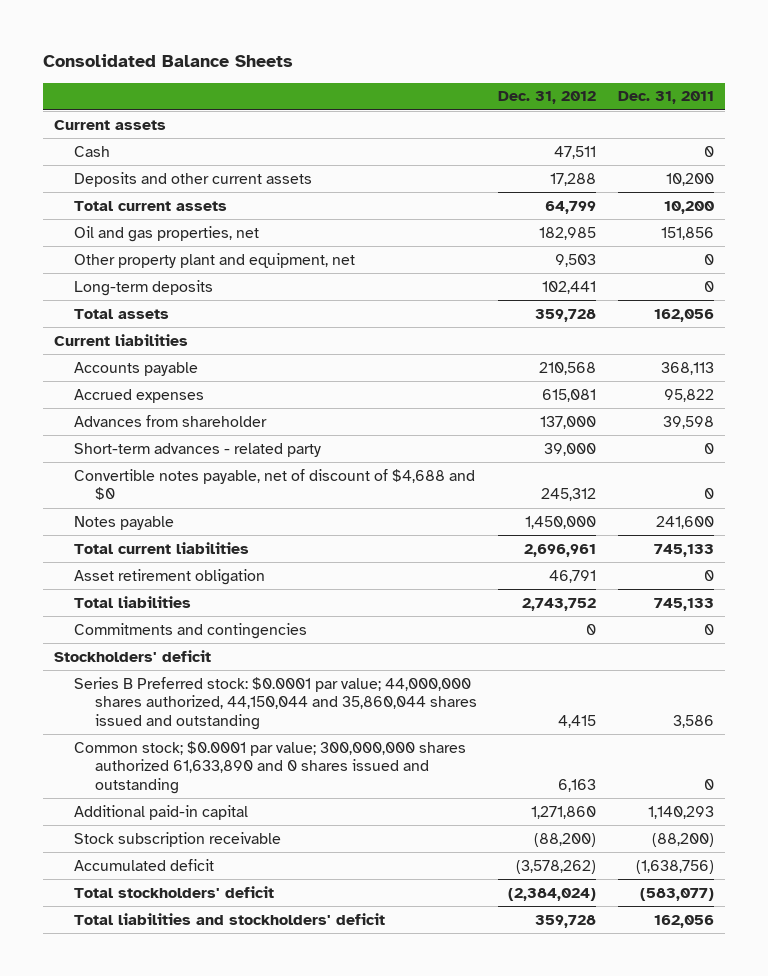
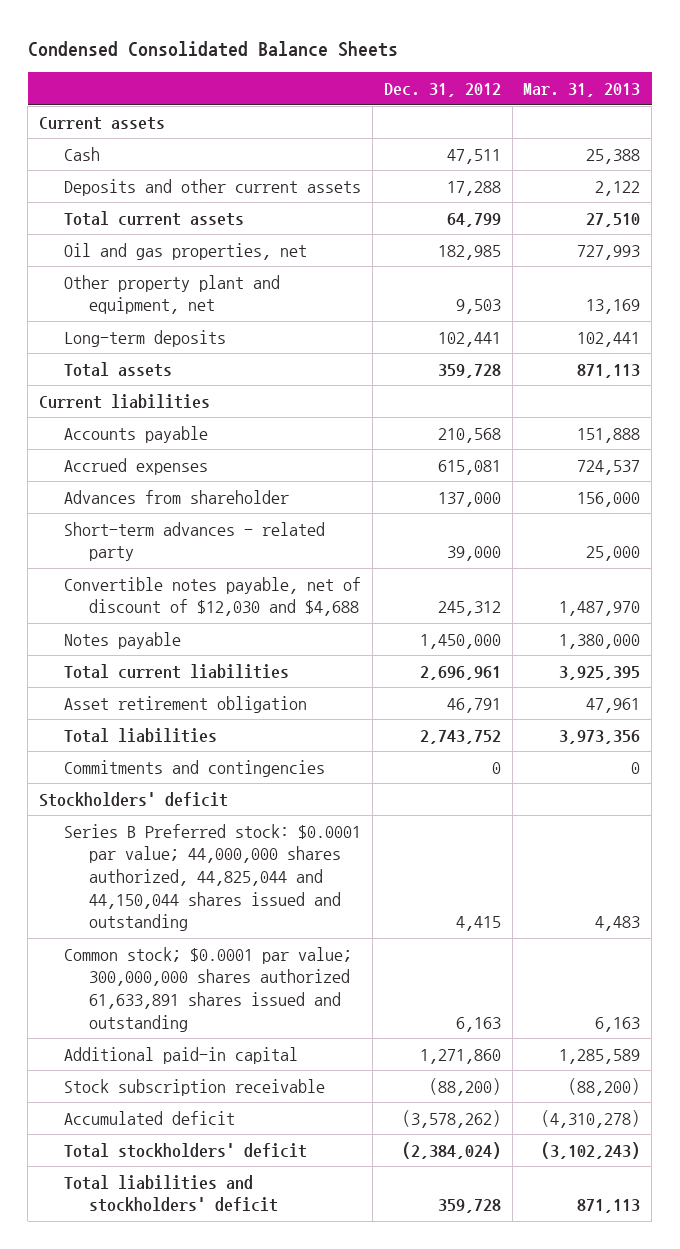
- Consolidated Balance Sheets
+ Condensed Consolidated Balance Sheets
- | Dec. 31, 2012 | Dec. 31, 2011
+ | Dec. 31, 2012 | Mar. 31, 2013
- Convertible notes payable, net of discount of $4,688 and $0 | 245,312 | 0
+ Convertible notes payable, net of discount of $12,030 and $4,688 | 245,312 | 1,487,970
- Series B Preferred stock: $0.0001 par value; 44,000,000 shares authorized, 44,150,044 and 35,860,044 shares issued and outstanding | 4,415 | 3,586
- Common stock; $0.0001 par value; 300,000,000 shares authorized 61,633,890 and 0 shares issued and outstanding | 6,163 | 0
+ Series B Preferred stock: $0.0001 par value; 44,000,000 shares authorized, 44,825,044 and 44,150,044 shares issued and outstanding | 4,415 | 4,483
+ Common stock; $0.0001 par value; 300,000,000 shares authorized 61,633,891 shares issued and outstanding | 6,163 | 6,163

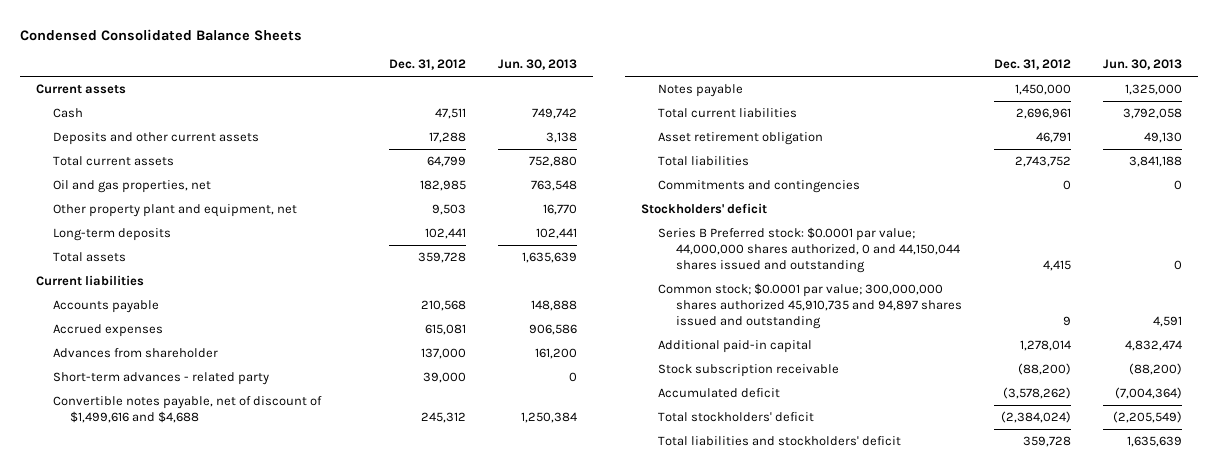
- | Dec. 31, 2012 | Mar. 31, 2013
+ | Dec. 31, 2012 | Jun. 30, 2013
- Convertible notes payable, net of discount of $12,030 and $4,688 | 245,312 | 1,487,970
+ Convertible notes payable, net of discount of $1,499,616 and $4,688 | 245,312 | 1,250,384
- Series B Preferred stock: $0.0001 par value; 44,000,000 shares authorized, 44,825,044 and 44,150,044 shares issued and outstanding | 4,415 | 4,483
- Common stock; $0.0001 par value; 300,000,000 shares authorized 61,633,891 shares issued and outstanding | 6,163 | 6,163
- Additional paid-in capital | 1,271,860 | 1,285,589
+ Series B Preferred stock: $0.0001 par value; 44,000,000 shares authorized, 0 and 44,150,044 shares issued and outstanding | 4,415 | 0
+ Common stock; $0.0001 par value; 300,000,000 shares authorized 45,910,735 and 94,897 shares issued and outstanding | 9 | 4,591
+ Additional paid-in capital | 1,278,014 | 4,832,474

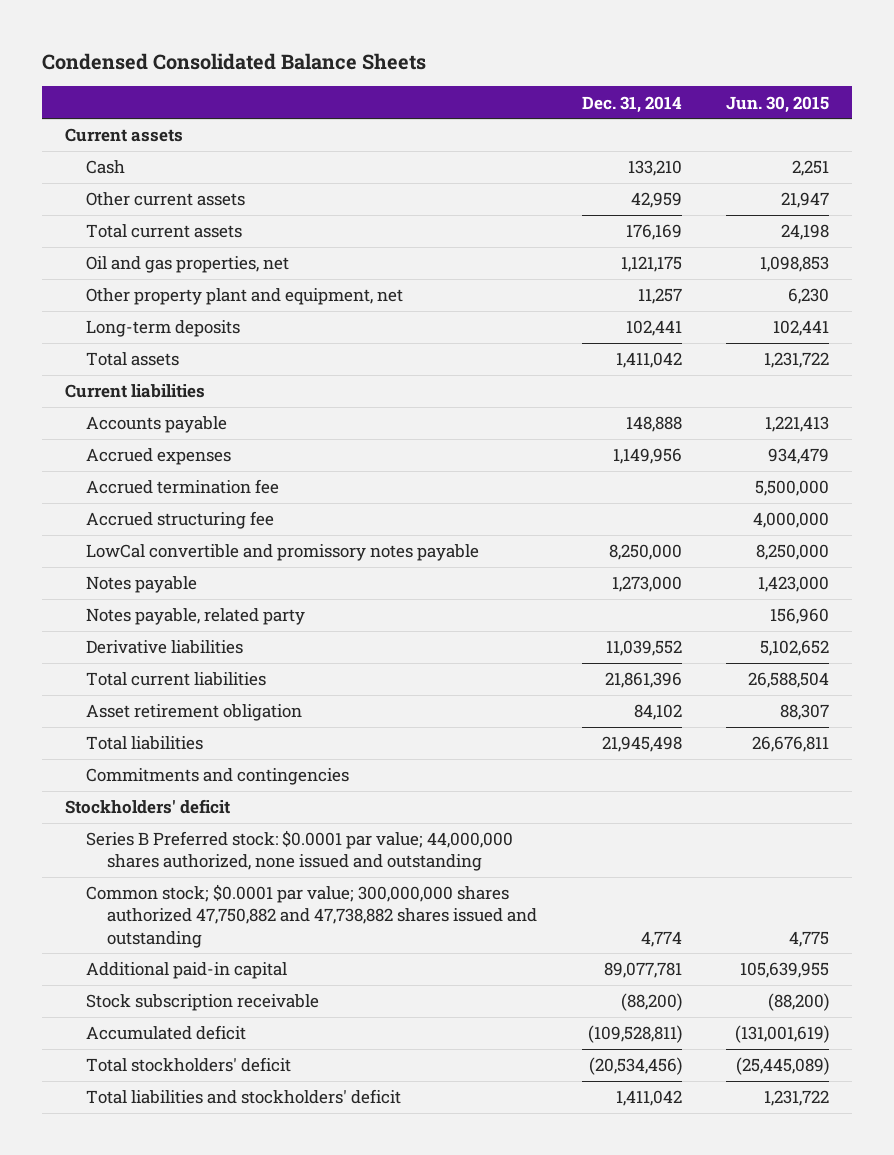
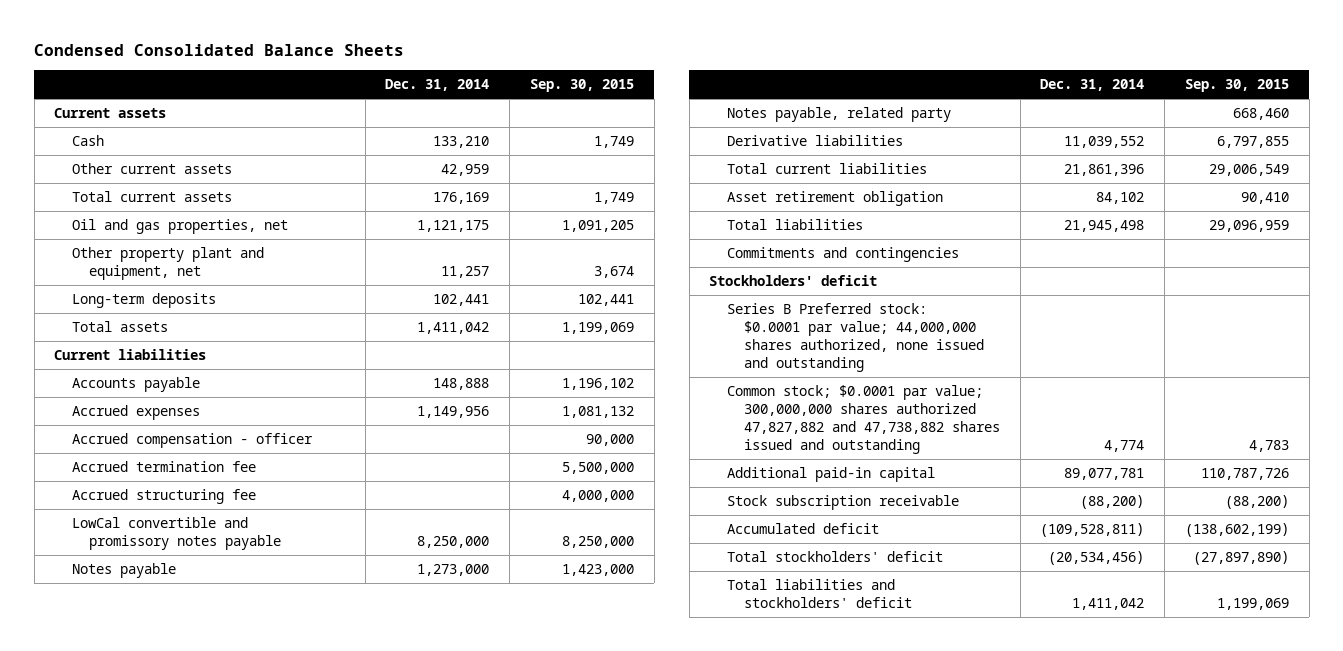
- | Dec. 31, 2014 | Jun. 30, 2015
+ | Dec. 31, 2014 | Sep. 30, 2015
+ Accrued compensation - officer | | 90,000
- Common stock; $0.0001 par value; 300,000,000 shares authorized 47,750,882 and 47,738,882 shares issued and outstanding | 4,774 | 4,775
+ Common stock; $0.0001 par value; 300,000,000 shares authorized 47,827,882 and 47,738,882 shares issued and outstanding | 4,774 | 4,783

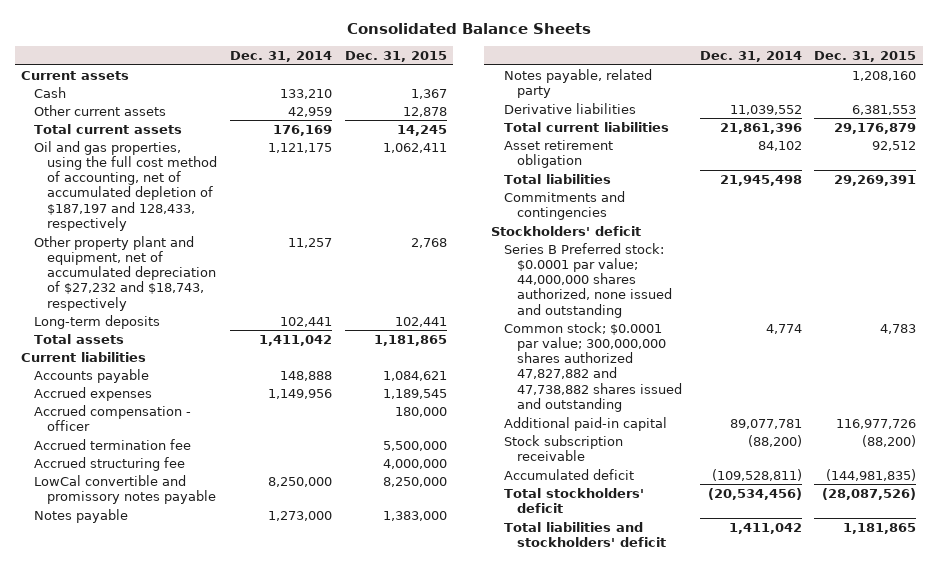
- Condensed Consolidated Balance Sheets
+ Consolidated Balance Sheets
- | Dec. 31, 2014 | Sep. 30, 2015
+ | Dec. 31, 2014 | Dec. 31, 2015
- Oil and gas properties, net | 1,121,175 | 1,091,205
- Other property plant and equipment, net | 11,257 | 3,674
+ Oil and gas properties, using the full cost method of accounting, net of accumulated depletion of $187,197 and 128,433, respectively | 1,121,175 | 1,062,411
+ Other property plant and equipment, net of accumulated depreciation of $27,232 and $18,743, respectively | 11,257 | 2,768

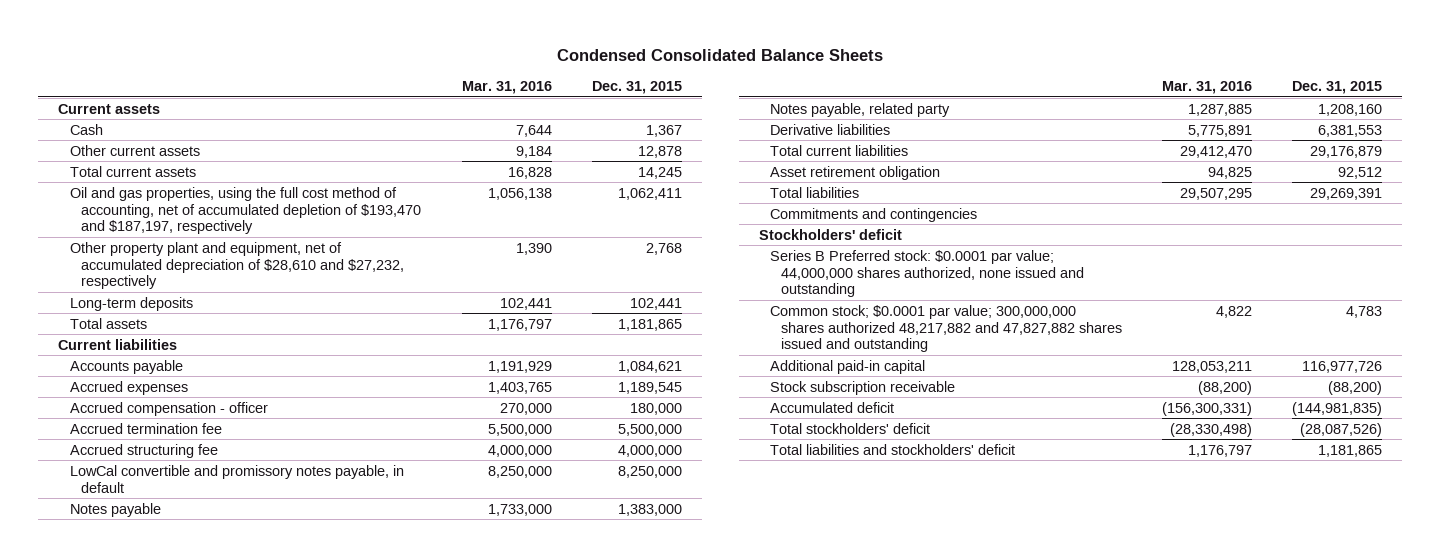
- Consolidated Balance Sheets
+ Condensed Consolidated Balance Sheets
- | Dec. 31, 2014 | Dec. 31, 2015
+ | Mar. 31, 2016 | Dec. 31, 2015
- Oil and gas properties, using the full cost method of accounting, net of accumulated depletion of $187,197 and 128,433, respectively | 1,121,175 | 1,062,411
- Other property plant and equipment, net of accumulated depreciation of $27,232 and $18,743, respectively | 11,257 | 2,768
+ Oil and gas properties, using the full cost method of accounting, net of accumulated depletion of $193,470 and $187,197, respectively | 1,056,138 | 1,062,411
+ Other property plant and equipment, net of accumulated depreciation of $28,610 and $27,232, respectively | 1,390 | 2,768
- LowCal convertible and promissory notes payable | 8,250,000 | 8,250,000
+ LowCal convertible and promissory notes payable, in default | 8,250,000 | 8,250,000
- Common stock; $0.0001 par value; 300,000,000 shares authorized 47,827,882 and 47,738,882 shares issued and outstanding | 4,774 | 4,783
+ Common stock; $0.0001 par value; 300,000,000 shares authorized 48,217,882 and 47,827,882 shares issued and outstanding | 4,822 | 4,783

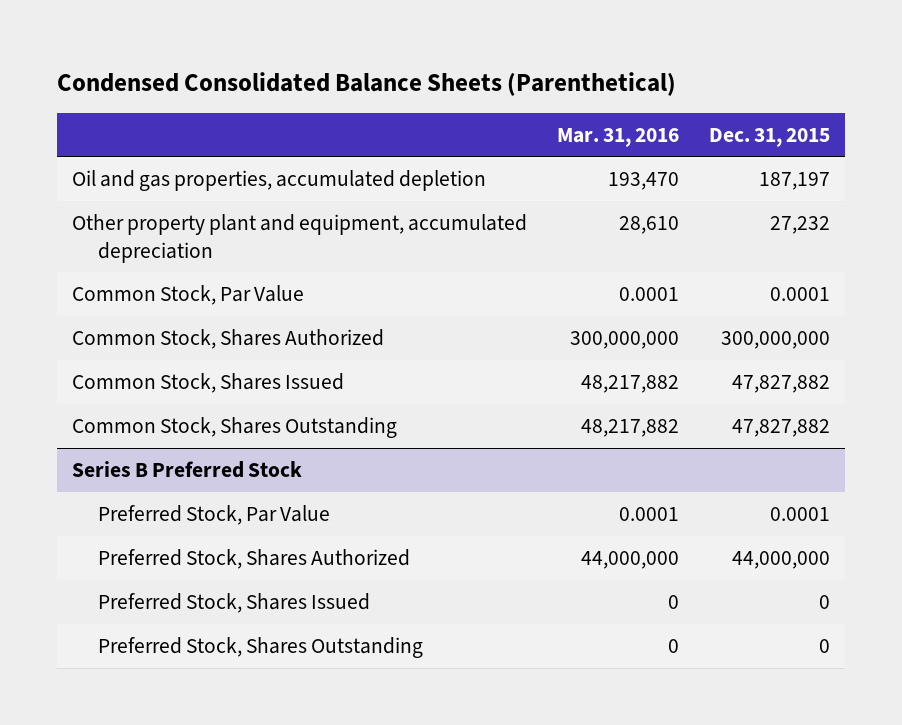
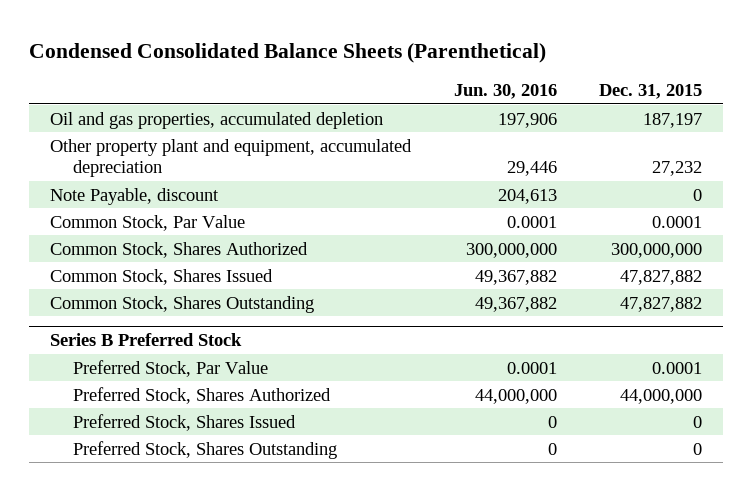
- | Mar. 31, 2016 | Dec. 31, 2015
+ | Jun. 30, 2016 | Dec. 31, 2015
+ Note Payable, discount | 204,613 | 0

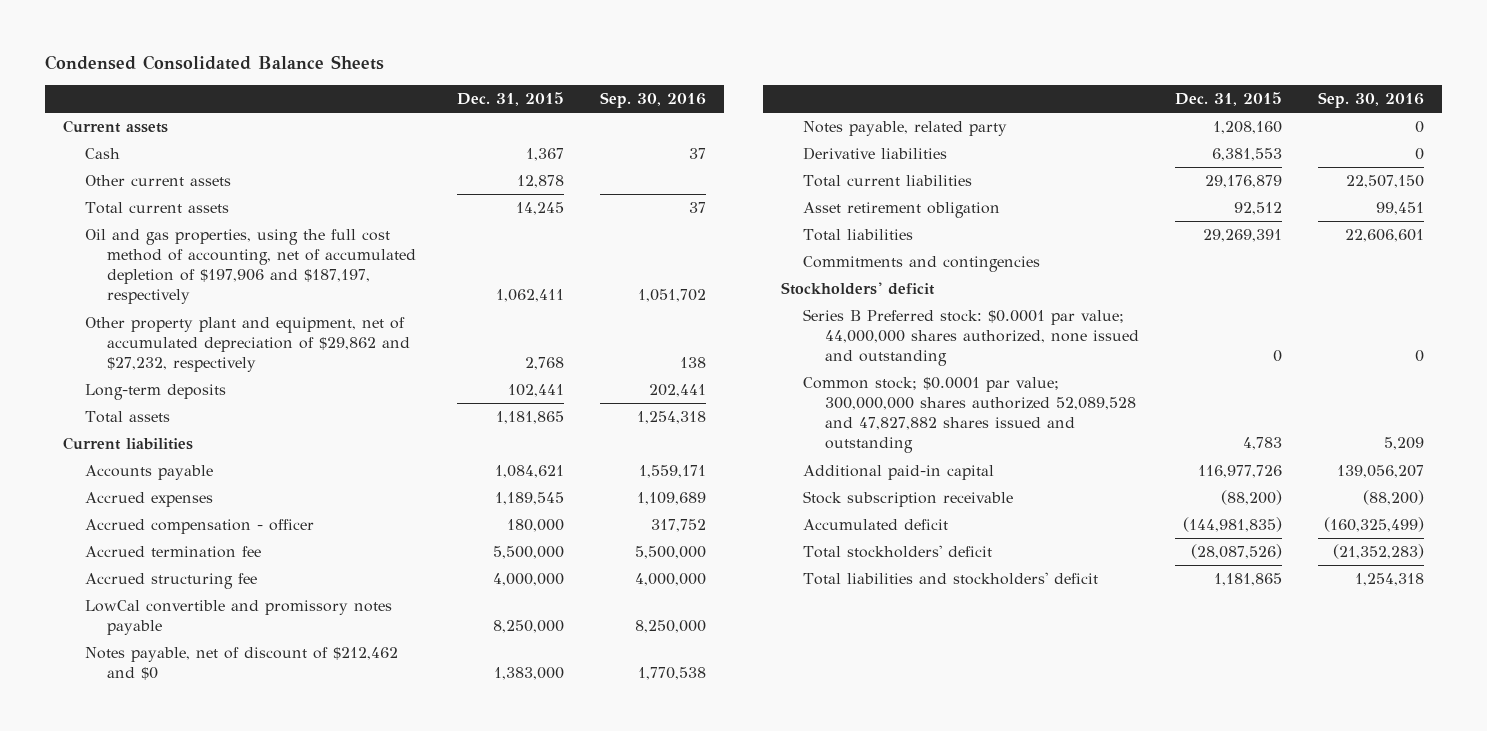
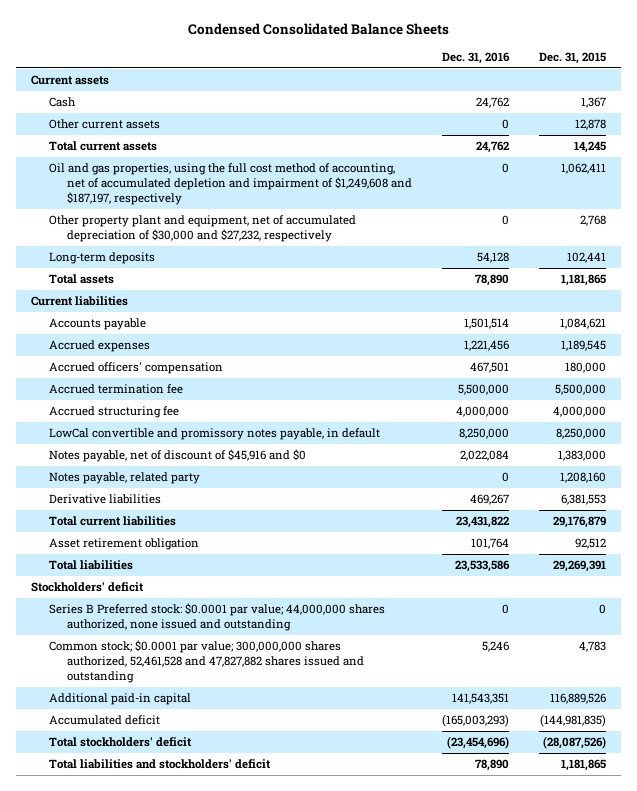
- | Dec. 31, 2015 | Sep. 30, 2016
+ | Dec. 31, 2016 | Dec. 31, 2015
- Oil and gas properties, using the full cost method of accounting, net of accumulated depletion of $197,906 and $187,197, respectively | 1,062,411 | 1,051,702
- Other property plant and equipment, net of accumulated depreciation of $29,862 and $27,232, respectively | 2,768 | 138
+ Oil and gas properties, using the full cost method of accounting, net of accumulated depletion and impairment of $1,249,608 and $187,197, respectively | 0 | 1,062,411
+ Other property plant and equipment, net of accumulated depreciation of $30,000 and $27,232, respectively | 0 | 2,768
- Accrued compensation - officer | 180,000 | 317,752
+ Accrued officers' compensation | 467,501 | 180,000
- LowCal convertible and promissory notes payable | 8,250,000 | 8,250,000
- Notes payable, net of discount of $212,462 and $0 | 1,383,000 | 1,770,538
+ LowCal convertible and promissory notes payable, in default | 8,250,000 | 8,250,000
+ Notes payable, net of discount of $45,916 and $0 | 2,022,084 | 1,383,000
- Commitments and contingencies
- Common stock; $0.0001 par value; 300,000,000 shares authorized 52,089,528 and 47,827,882 shares issued and outstanding | 4,783 | 5,209
- Additional paid-in capital | 116,977,726 | 139,056,207
- Stock subscription receivable | (88,200) | (88,200)
+ Common stock; $0.0001 par value; 300,000,000 shares authorized, 52,461,528 and 47,827,882 shares issued and outstanding | 5,246 | 4,783
+ Additional paid-in capital | 141,543,351 | 116,889,526

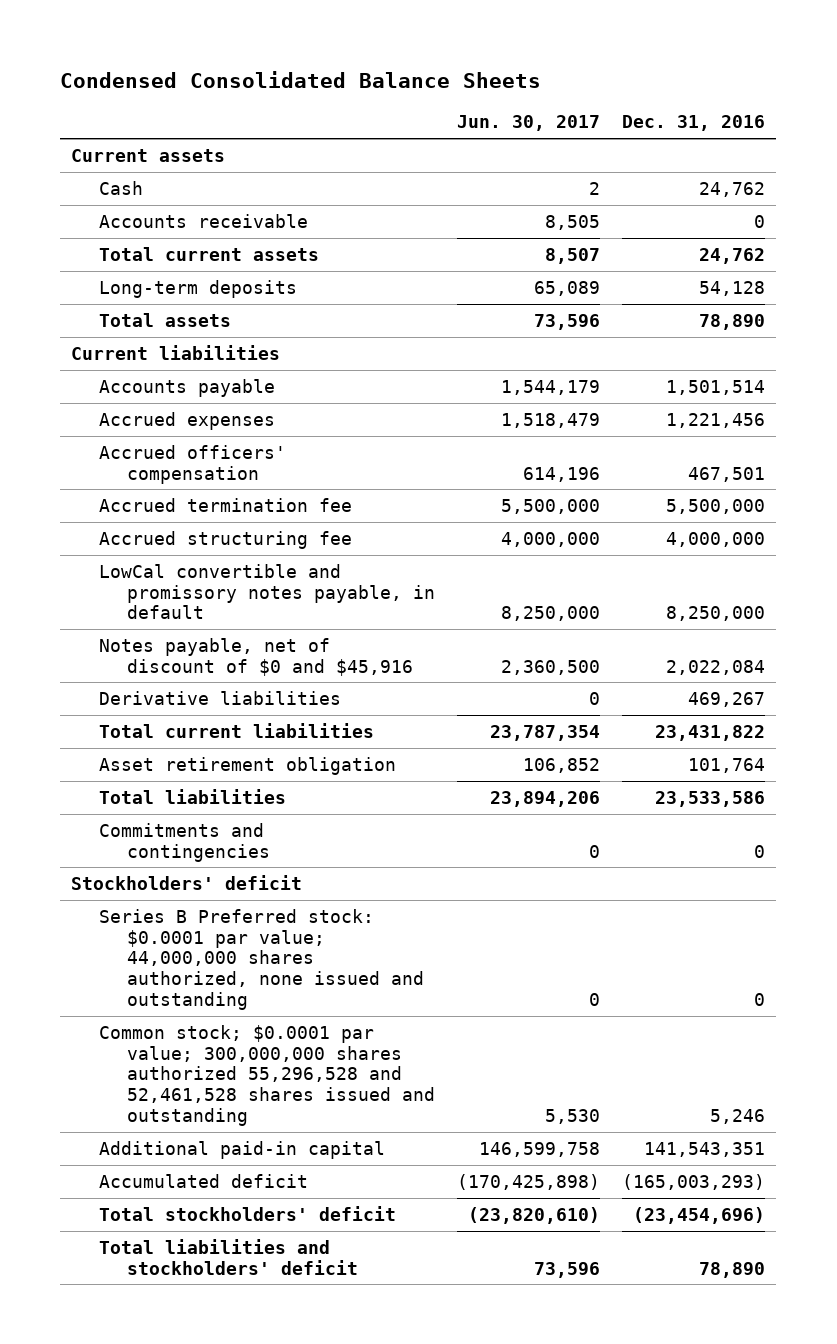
- | Dec. 31, 2016 | Dec. 31, 2015
+ | Jun. 30, 2017 | Dec. 31, 2016
- Other current assets | 0 | 12,878
+ Accounts receivable | 8,505 | 0
- Oil and gas properties, using the full cost method of accounting, net of accumulated depletion and impairment of $1,249,608 and $187,197, respectively | 0 | 1,062,411
- Other property plant and equipment, net of accumulated depreciation of $30,000 and $27,232, respectively | 0 | 2,768
- Notes payable, net of discount of $45,916 and $0 | 2,022,084 | 1,383,000
- Notes payable, related party | 0 | 1,208,160
+ Notes payable, net of discount of $0 and $45,916 | 2,360,500 | 2,022,084
+ Commitments and contingencies | 0 | 0
- Common stock; $0.0001 par value; 300,000,000 shares authorized, 52,461,528 and 47,827,882 shares issued and outstanding | 5,246 | 4,783
+ Common stock; $0.0001 par value; 300,000,000 shares authorized 55,296,528 and 52,461,528 shares issued and outstanding | 5,530 | 5,246

